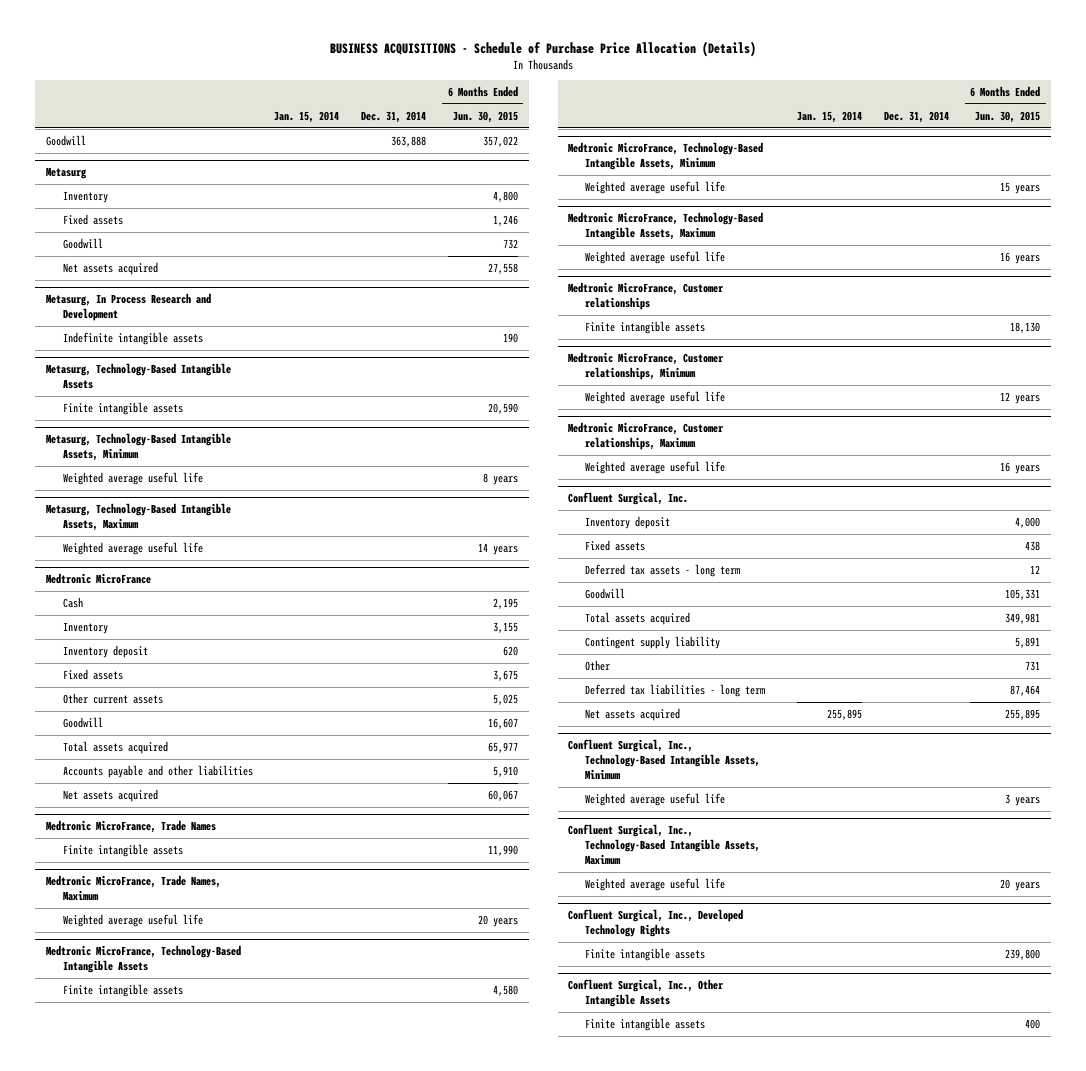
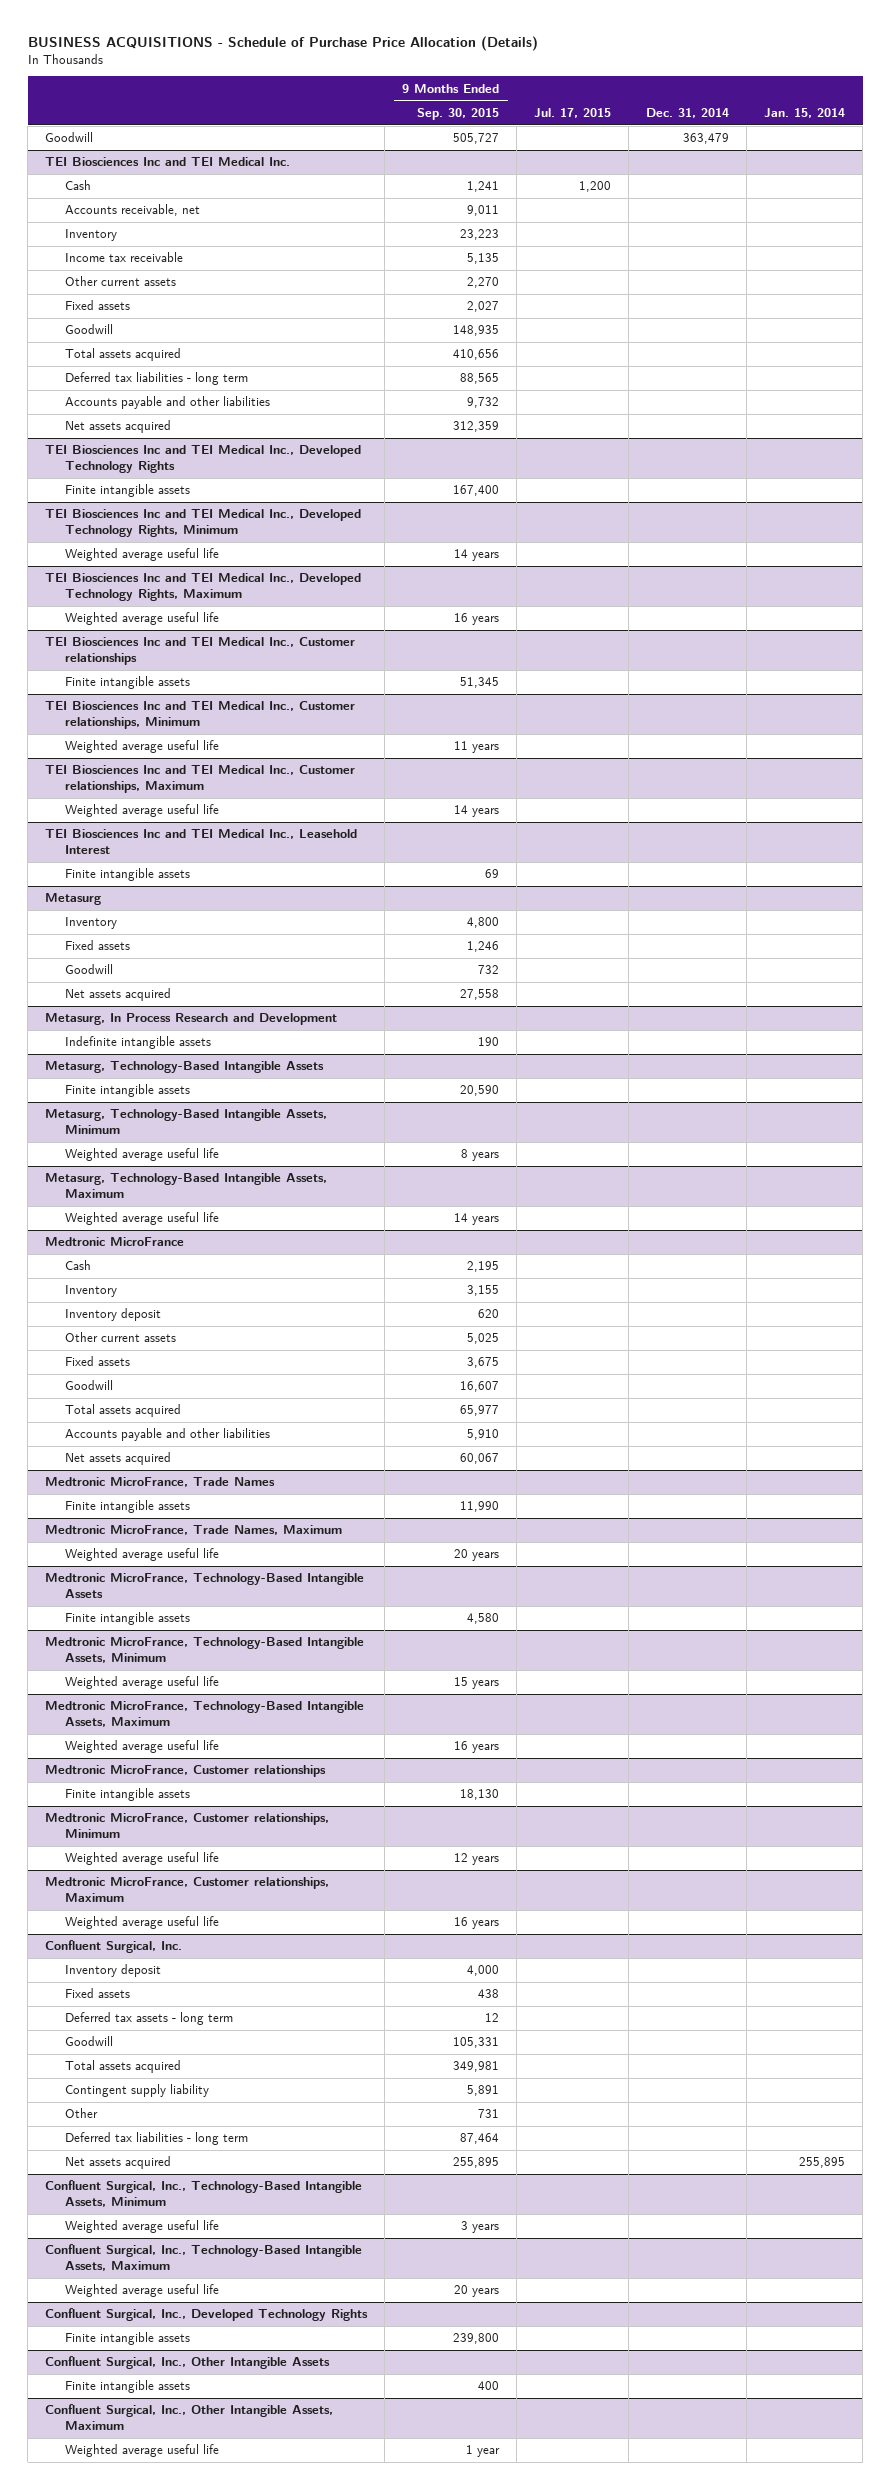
- | Jan. 15, 2014 | Dec. 31, 2014 | 6 Months Ended Jun. 30, 2015
+ | 9 Months Ended Sep. 30, 2015 | Jul. 17, 2015 | Dec. 31, 2014 | Jan. 15, 2014
- Goodwill | | 363,888 | 357,022
+ Goodwill | 505,727 | | 363,479 |
+ TEI Biosciences Inc and TEI Medical Inc.
+ Cash | 1,241 | 1,200 | |
+ Accounts receivable, net | 9,011 | | |
+ Inventory | 23,223 | | |
+ Income tax receivable | 5,135 | | |
+ Other current assets | 2,270 | | |
+ Fixed assets | 2,027 | | |
+ Goodwill | 148,935 | | |
+ Total assets acquired | 410,656 | | |
+ Deferred tax liabilities - long term | 88,565 | | |
+ Accounts payable and other liabilities | 9,732 | | |
+ Net assets acquired | 312,359 | | |
+ TEI Biosciences Inc and TEI Medical Inc., Developed Technology Rights
+ Finite intangible assets | 167,400 | | |
+ TEI Biosciences Inc and TEI Medical Inc., Developed Technology Rights, Minimum
+ Weighted average useful life | 14 years | | |
+ TEI Biosciences Inc and TEI Medical Inc., Developed Technology Rights, Maximum
+ Weighted average useful life | 16 years | | |
+ TEI Biosciences Inc and TEI Medical Inc., Customer relationships
+ Finite intangible assets | 51,345 | | |
+ TEI Biosciences Inc and TEI Medical Inc., Customer relationships, Minimum
+ Weighted average useful life | 11 years | | |
+ TEI Biosciences Inc and TEI Medical Inc., Customer relationships, Maximum
+ Weighted average useful life | 14 years | | |
+ TEI Biosciences Inc and TEI Medical Inc., Leasehold Interest
+ Finite intangible assets | 69 | | |
@ Medtronic MicroFrance
moved down: Fixed assets | 3,675 | | |
+ Confluent Surgical, Inc., Other Intangible Assets, Maximum
+ Weighted average useful life | 1 year | | |

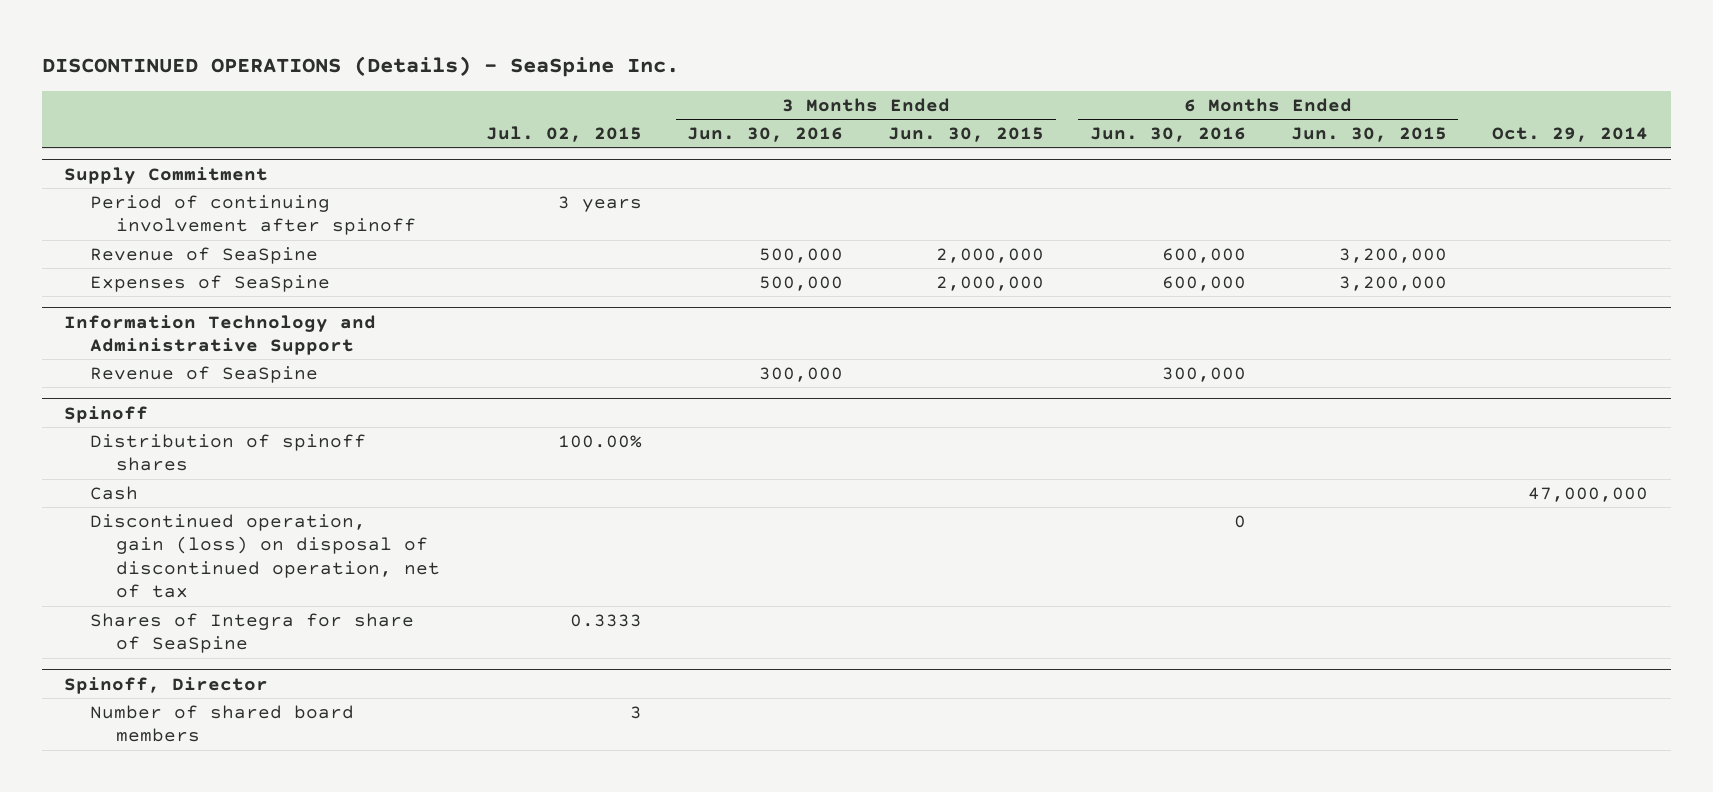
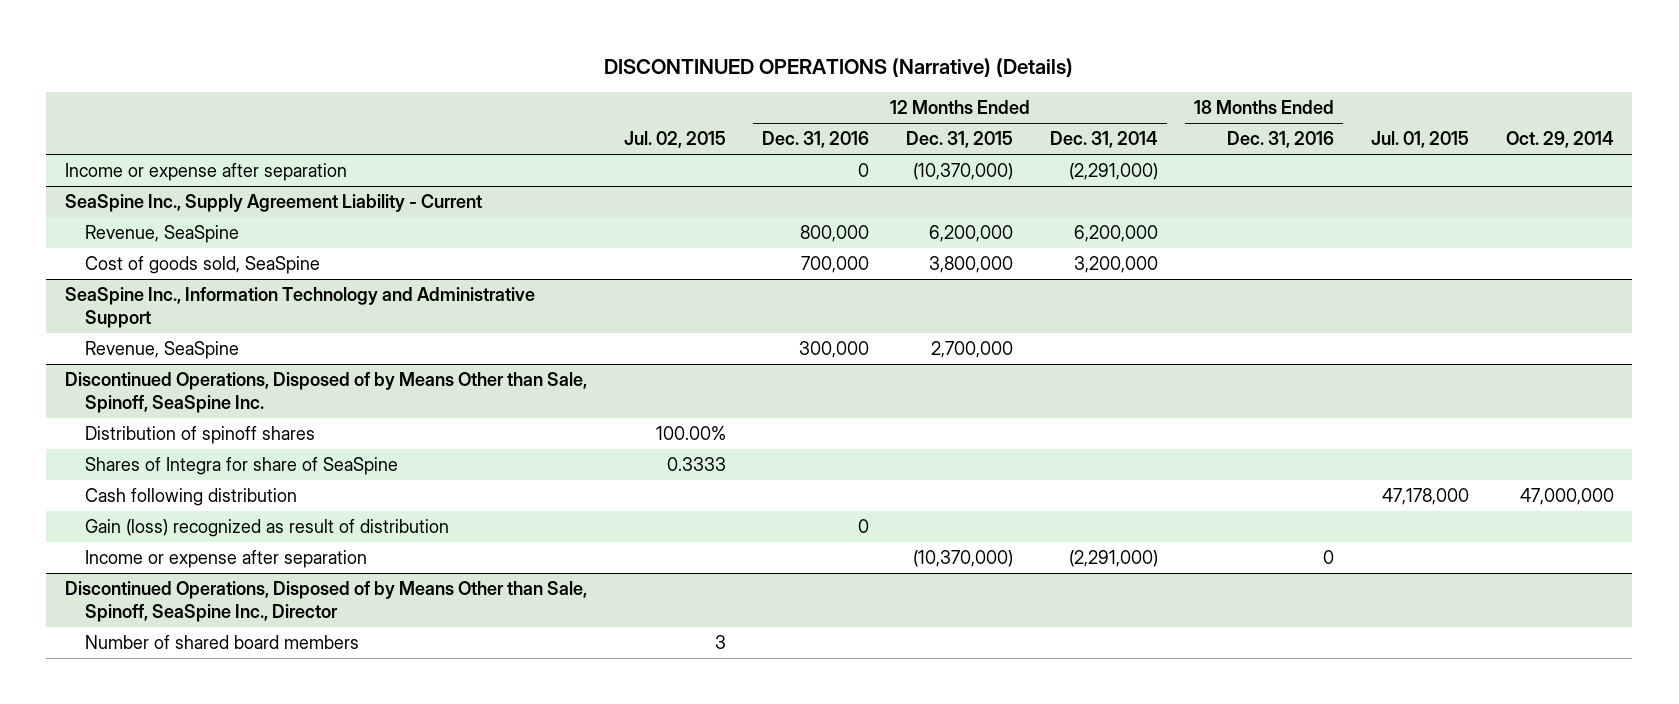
- DISCONTINUED OPERATIONS (Details) - SeaSpine Inc.
+ DISCONTINUED OPERATIONS (Narrative) (Details)
- | Jul. 02, 2015 | 3 Months Ended Jun. 30, 2016 | 3 Months Ended Jun. 30, 2015 | 6 Months Ended Jun. 30, 2016 | 6 Months Ended Jun. 30, 2015 | Oct. 29, 2014
+ | Jul. 02, 2015 | 12 Months Ended Dec. 31, 2016 | 12 Months Ended Dec. 31, 2015 | 12 Months Ended Dec. 31, 2014 | 18 Months Ended Dec. 31, 2016 | Jul. 01, 2015 | Oct. 29, 2014
- Supply Commitment
- Period of continuing involvement after spinoff | 3 years | | | | |
- Revenue of SeaSpine | | 500,000 | 2,000,000 | 600,000 | 3,200,000 |
- Expenses of SeaSpine | | 500,000 | 2,000,000 | 600,000 | 3,200,000 |
- Information Technology and Administrative Support
- Revenue of SeaSpine | | 300,000 | | 300,000 | |
- Spinoff
+ Income or expense after separation | | 0 | (10,370,000) | (2,291,000) | | |
+ SeaSpine Inc., Supply Agreement Liability - Current
+ Revenue, SeaSpine | | 800,000 | 6,200,000 | 6,200,000 | | |
+ Cost of goods sold, SeaSpine | | 700,000 | 3,800,000 | 3,200,000 | | |
+ SeaSpine Inc., Information Technology and Administrative Support
+ Revenue, SeaSpine | | 300,000 | 2,700,000 | | | |
+ Discontinued Operations, Disposed of by Means Other than Sale, Spinoff, SeaSpine Inc.
- Cash | | | | | | 47,000,000
- Discontinued operation, gain (loss) on disposal of discontinued operation, net of tax | | | | 0 | |
- Spinoff, Director
+ Cash following distribution | | | | | | 47,178,000 | 47,000,000
+ Gain (loss) recognized as result of distribution | | 0 | | | | |
+ Income or expense after separation | | | (10,370,000) | (2,291,000) | 0 | |
+ Discontinued Operations, Disposed of by Means Other than Sale, Spinoff, SeaSpine Inc., Director

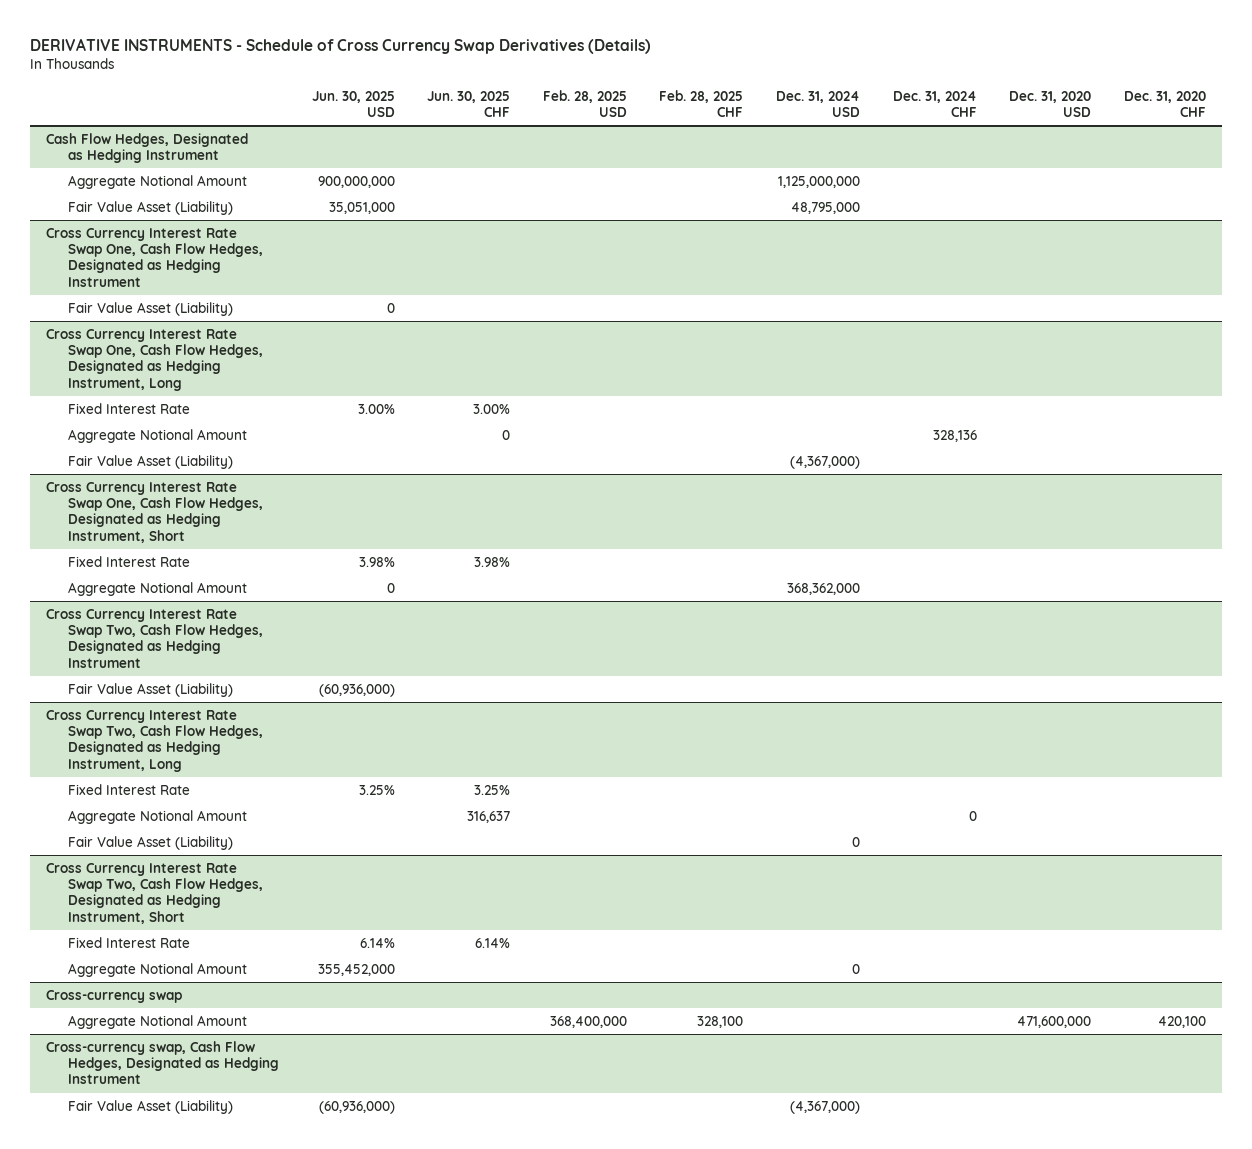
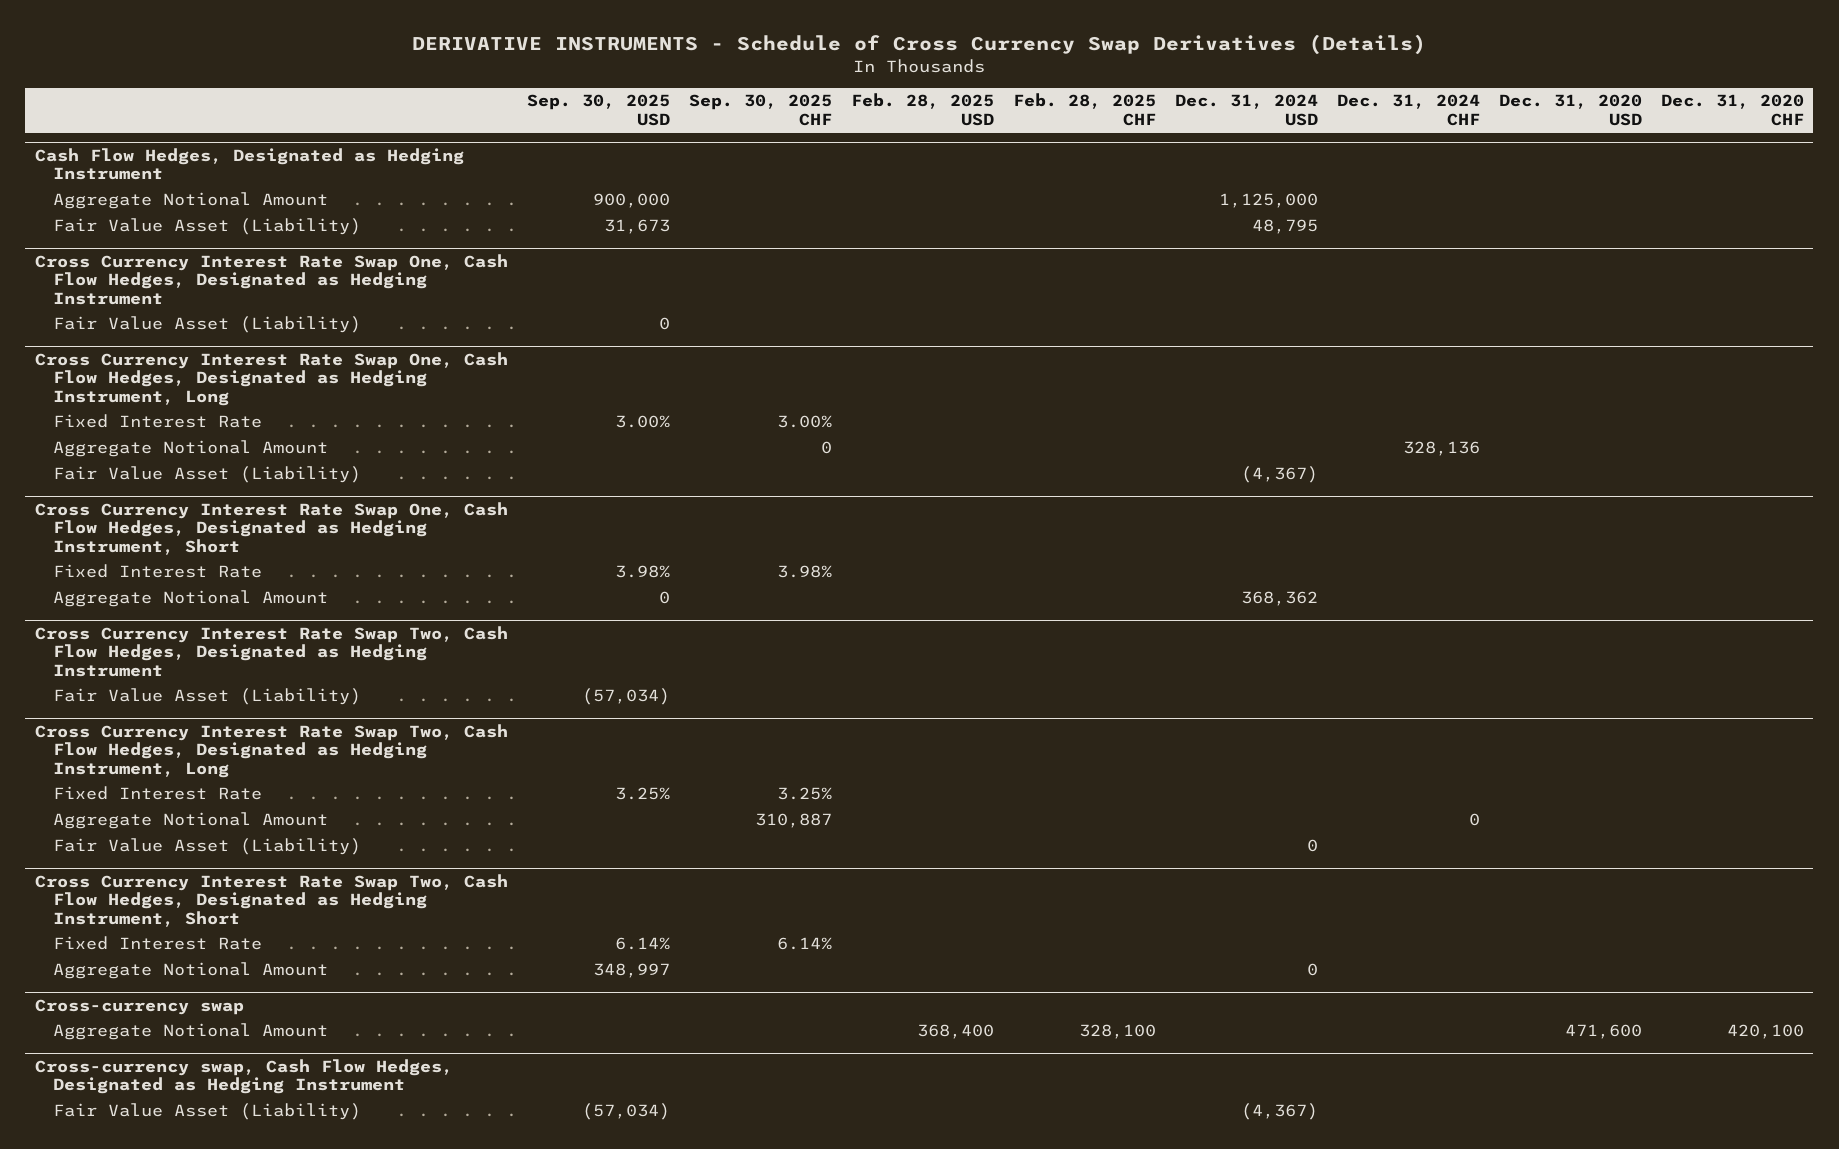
- | Jun. 30, 2025 USD | Jun. 30, 2025 CHF | Feb. 28, 2025 USD | Feb. 28, 2025 CHF | Dec. 31, 2024 USD | Dec. 31, 2024 CHF | Dec. 31, 2020 USD | Dec. 31, 2020 CHF
+ | Sep. 30, 2025 USD | Sep. 30, 2025 CHF | Feb. 28, 2025 USD | Feb. 28, 2025 CHF | Dec. 31, 2024 USD | Dec. 31, 2024 CHF | Dec. 31, 2020 USD | Dec. 31, 2020 CHF
@ Cash Flow Hedges, Designated as Hedging Instrument
- Aggregate Notional Amount | 900,000,000 | | | | 1,125,000,000 | | |
- Fair Value Asset (Liability) | 35,051,000 | | | | 48,795,000 | | |
+ Aggregate Notional Amount | 900,000 | | | | 1,125,000 | | |
+ Fair Value Asset (Liability) | 31,673 | | | | 48,795 | | |
@ Cross Currency Interest Rate Swap One, Cash Flow Hedges, Designated as Hedging Instrument, Long
- Fair Value Asset (Liability) | | | | | (4,367,000) | | |
+ Fair Value Asset (Liability) | | | | | (4,367) | | |
@ Cross Currency Interest Rate Swap One, Cash Flow Hedges, Designated as Hedging Instrument, Short
- Aggregate Notional Amount | 0 | | | | 368,362,000 | | |
+ Aggregate Notional Amount | 0 | | | | 368,362 | | |
@ Cross-currency swap
- Aggregate Notional Amount | | | 368,400,000 | 328,100 | | | 471,600,000 | 420,100
+ Aggregate Notional Amount | | | 368,400 | 328,100 | | | 471,600 | 420,100
@ Cross-currency swap, Cash Flow Hedges, Designated as Hedging Instrument
- Fair Value Asset (Liability) | (60,936,000) | | | | (4,367,000) | | |
+ Fair Value Asset (Liability) | (57,034) | | | | (4,367) | | |

